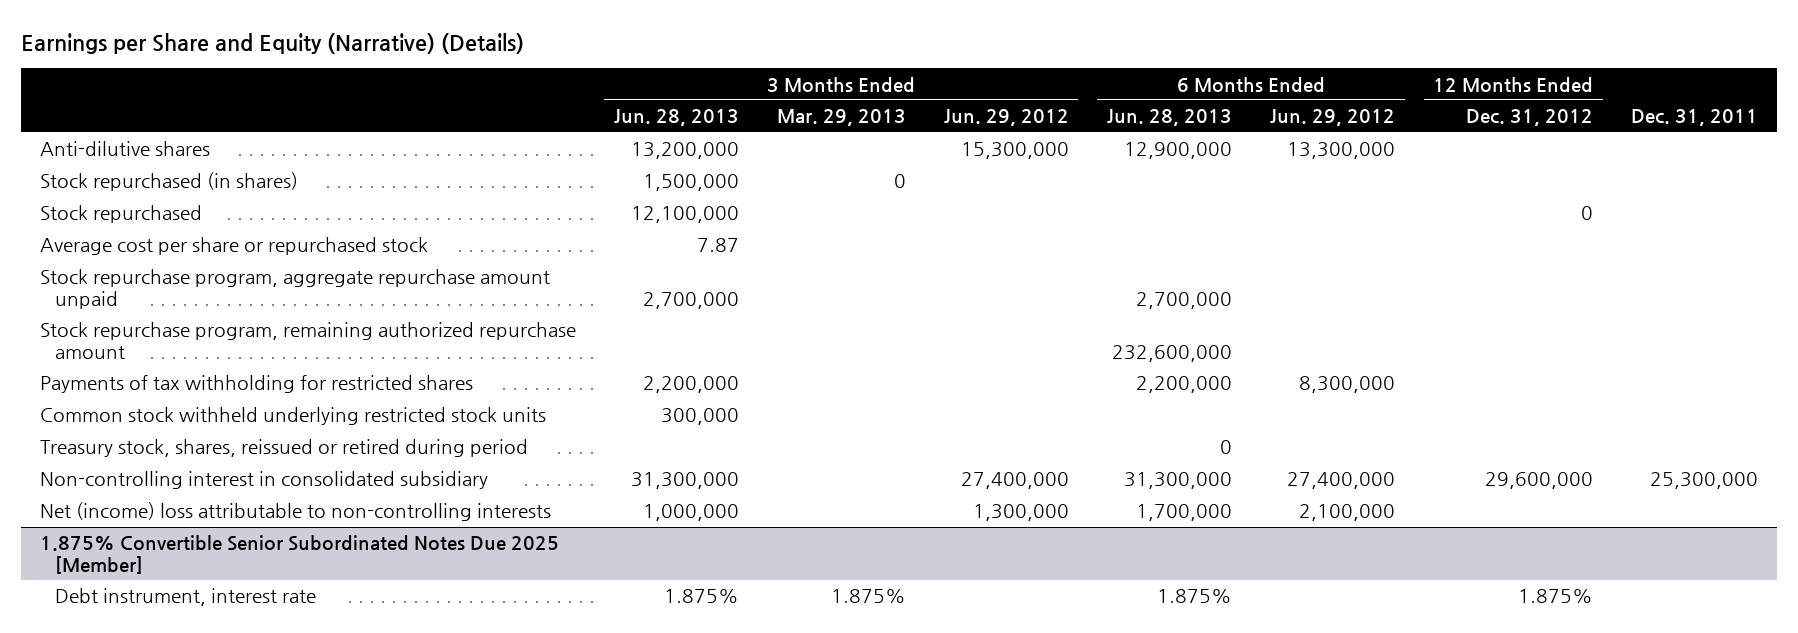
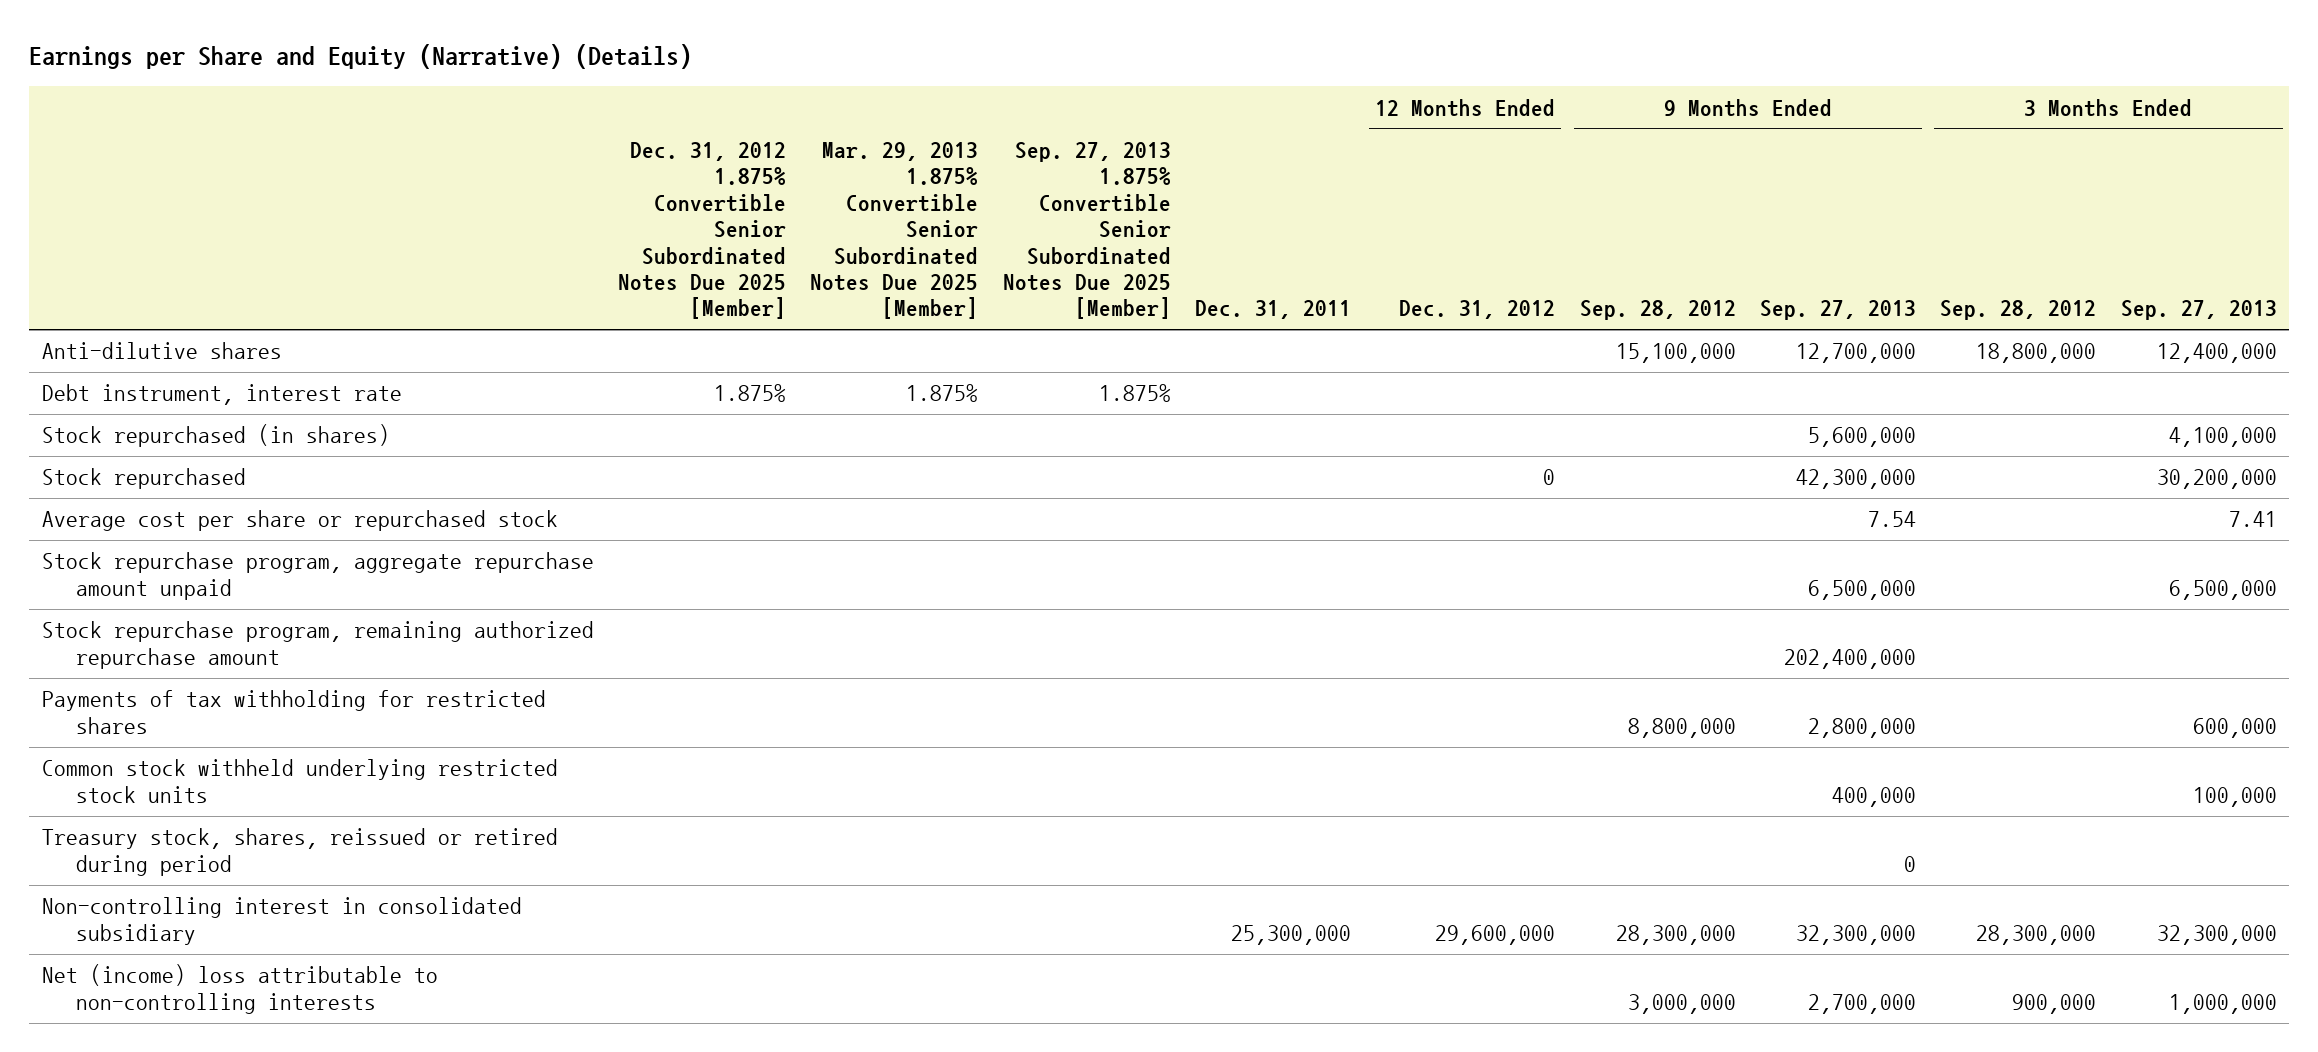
- | 3 Months Ended Jun. 28, 2013 | 3 Months Ended Mar. 29, 2013 | 3 Months Ended Jun. 29, 2012 | 6 Months Ended Jun. 28, 2013 | 6 Months Ended Jun. 29, 2012 | 12 Months Ended Dec. 31, 2012 | Dec. 31, 2011
+ | Dec. 31, 2012 1.875% Convertible Senior Subordinated Notes Due 2025 [Member] | Mar. 29, 2013 1.875% Convertible Senior Subordinated Notes Due 2025 [Member] | Sep. 27, 2013 1.875% Convertible Senior Subordinated Notes Due 2025 [Member] | Dec. 31, 2011 | 12 Months Ended Dec. 31, 2012 | 9 Months Ended Sep. 28, 2012 | 9 Months Ended Sep. 27, 2013 | 3 Months Ended Sep. 28, 2012 | 3 Months Ended Sep. 27, 2013
+ Debt instrument, interest rate | 1.875% | 1.875% | 1.875% | | | | | |
- 1.875% Convertible Senior Subordinated Notes Due 2025 [Member]
- Debt instrument, interest rate | 1.875% | 1.875% | | 1.875% | | 1.875% |

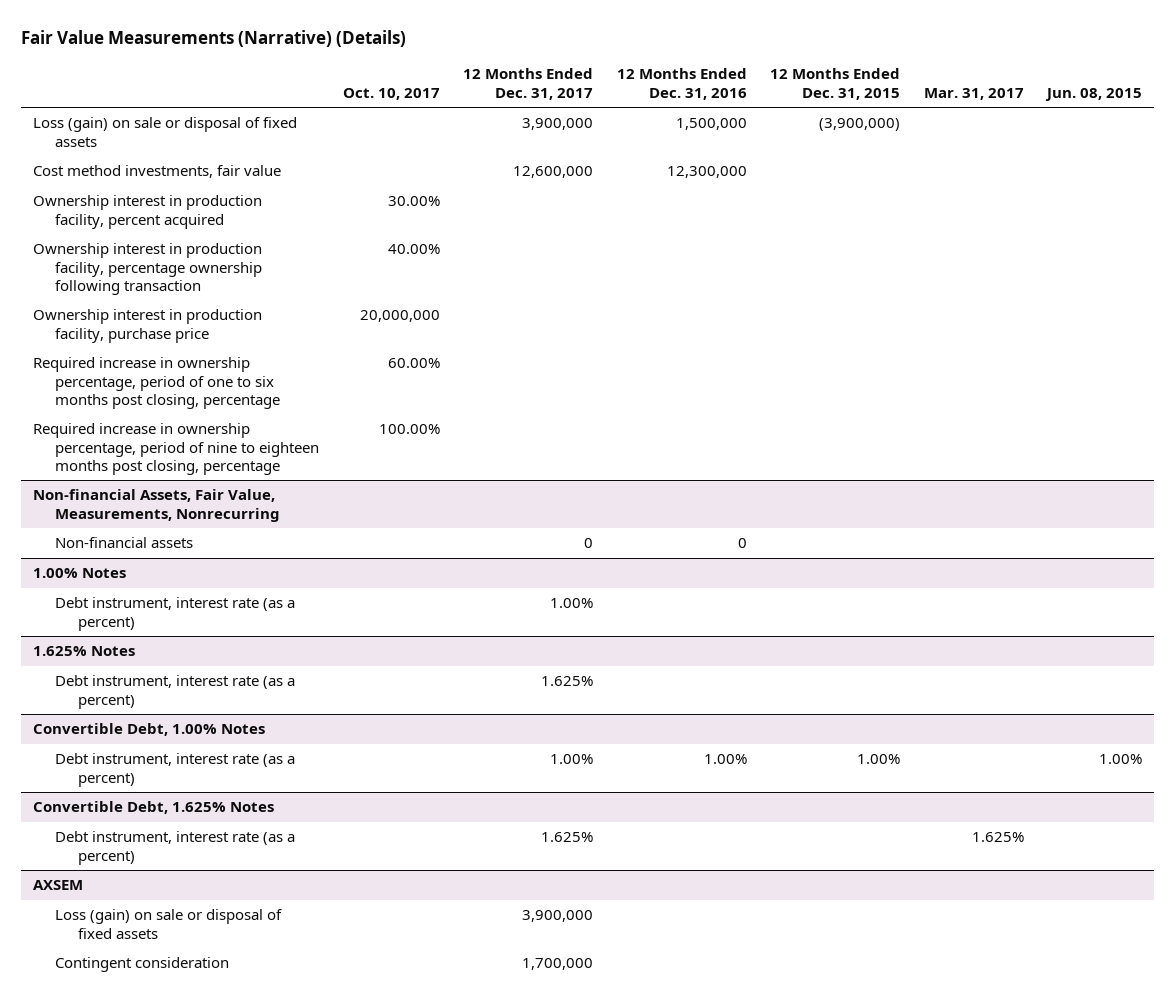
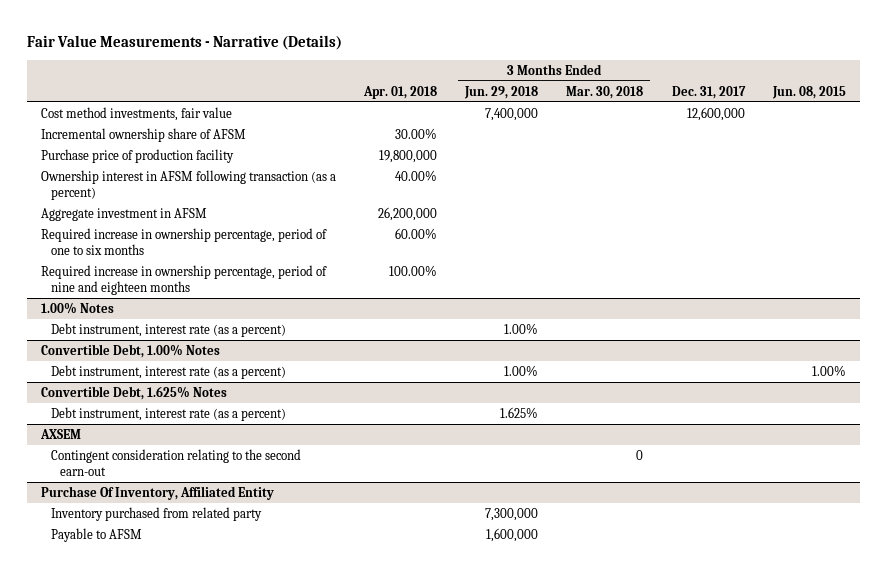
- Fair Value Measurements (Narrative) (Details)
+ Fair Value Measurements - Narrative (Details)
- | Oct. 10, 2017 | 12 Months Ended Dec. 31, 2017 | 12 Months Ended Dec. 31, 2016 | 12 Months Ended Dec. 31, 2015 | Mar. 31, 2017 | Jun. 08, 2015
+ | Apr. 01, 2018 | 3 Months Ended Jun. 29, 2018 | 3 Months Ended Mar. 30, 2018 | Dec. 31, 2017 | Jun. 08, 2015
- Loss (gain) on sale or disposal of fixed assets | | 3,900,000 | 1,500,000 | (3,900,000) | |
- Ownership interest in production facility, percent acquired | 30.00% | | | | |
- Ownership interest in production facility, percentage ownership following transaction | 40.00% | | | | |
- Ownership interest in production facility, purchase price | 20,000,000 | | | | |
- Required increase in ownership percentage, period of one to six months post closing, percentage | 60.00% | | | | |
- Required increase in ownership percentage, period of nine to eighteen months post closing, percentage | 100.00% | | | | |
- Non-financial Assets, Fair Value, Measurements, Nonrecurring
- Non-financial assets | | 0 | 0 | | |
+ Incremental ownership share of AFSM | 30.00% | | | |
+ Purchase price of production facility | 19,800,000 | | | |
+ Ownership interest in AFSM following transaction (as a percent) | 40.00% | | | |
+ Aggregate investment in AFSM | 26,200,000 | | | |
+ Required increase in ownership percentage, period of one to six months | 60.00% | | | |
+ Required increase in ownership percentage, period of nine and eighteen months | 100.00% | | | |
- 1.625% Notes
- Debt instrument, interest rate (as a percent) | | 1.625% | | | |
@ AXSEM
- Loss (gain) on sale or disposal of fixed assets | | 3,900,000 | | | |
- Contingent consideration | | 1,700,000 | | | |
+ Contingent consideration relating to the second earn-out | | | 0 | |
+ Purchase Of Inventory, Affiliated Entity
+ Inventory purchased from related party | | 7,300,000 | | |
+ Payable to AFSM | | 1,600,000 | | |

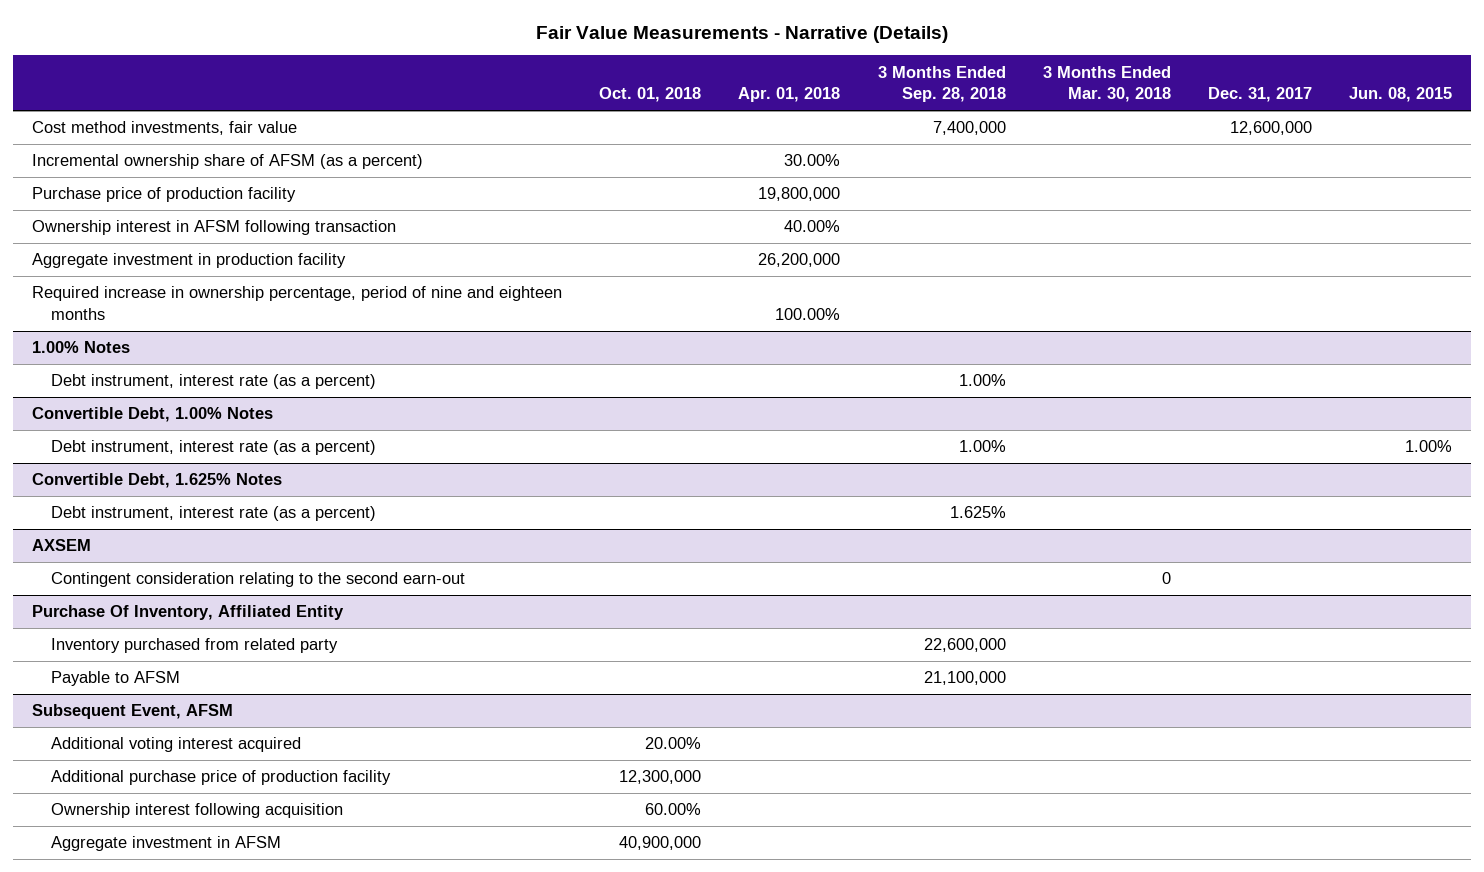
- | Apr. 01, 2018 | 3 Months Ended Jun. 29, 2018 | 3 Months Ended Mar. 30, 2018 | Dec. 31, 2017 | Jun. 08, 2015
+ | Oct. 01, 2018 | Apr. 01, 2018 | 3 Months Ended Sep. 28, 2018 | 3 Months Ended Mar. 30, 2018 | Dec. 31, 2017 | Jun. 08, 2015
- Incremental ownership share of AFSM | 30.00% | | | |
+ Incremental ownership share of AFSM (as a percent) | | 30.00% | | | |
- Ownership interest in AFSM following transaction (as a percent) | 40.00% | | | |
- Aggregate investment in AFSM | 26,200,000 | | | |
- Required increase in ownership percentage, period of one to six months | 60.00% | | | |
+ Ownership interest in AFSM following transaction | | 40.00% | | | |
+ Aggregate investment in production facility | | 26,200,000 | | | |
+ Subsequent Event, AFSM
+ Additional voting interest acquired | 20.00% | | | | |
+ Additional purchase price of production facility | 12,300,000 | | | | |
+ Ownership interest following acquisition | 60.00% | | | | |
+ Aggregate investment in AFSM | 40,900,000 | | | | |

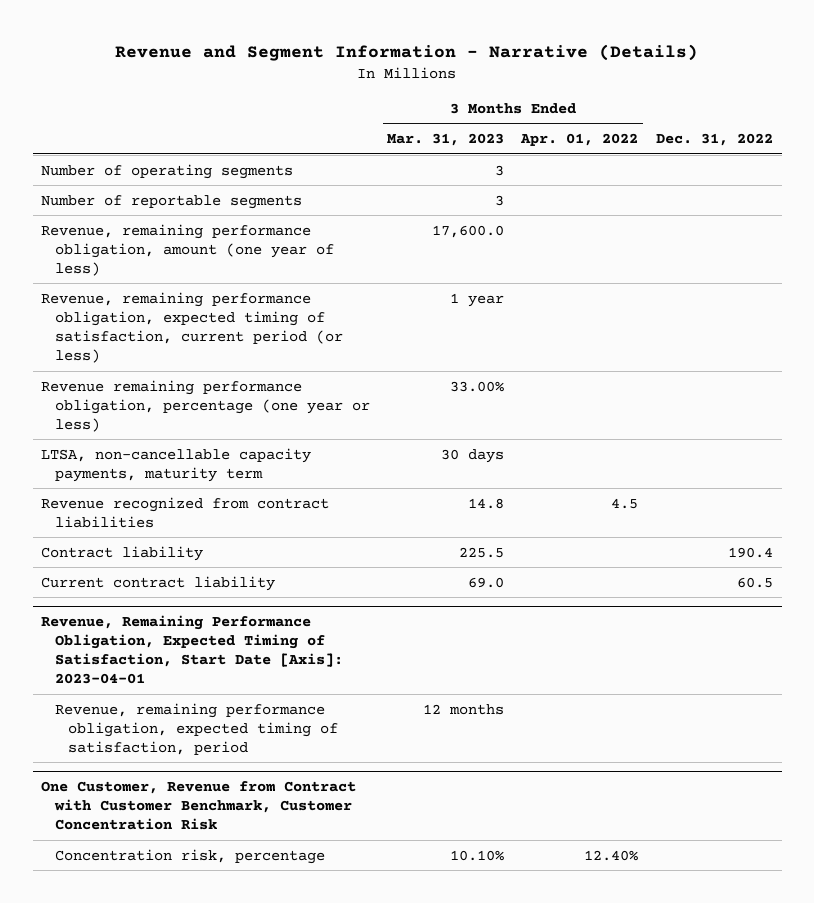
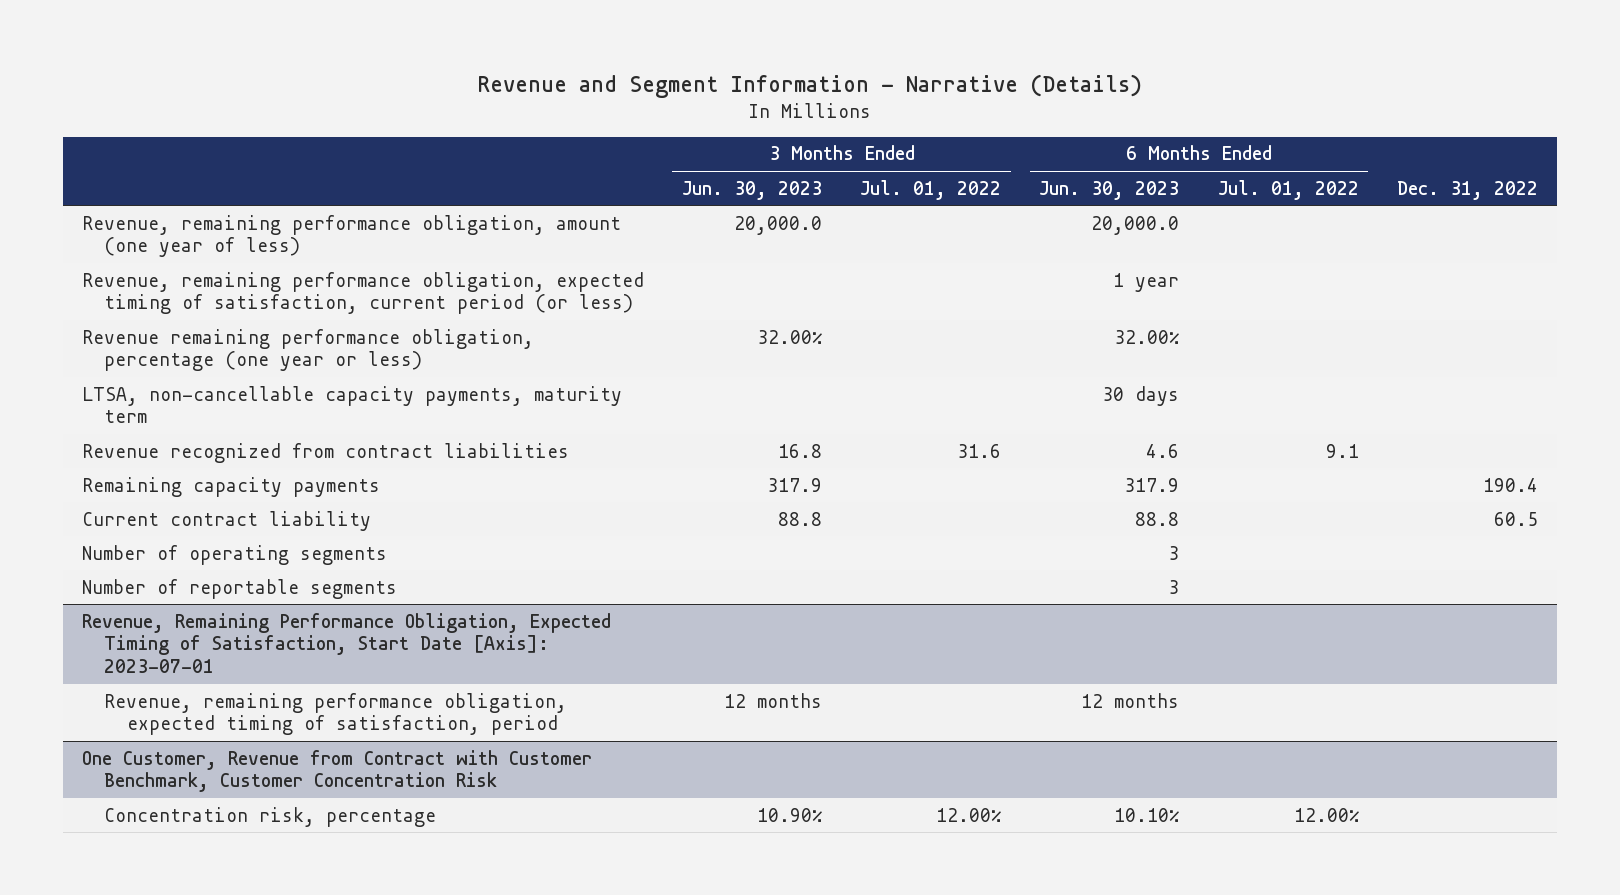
- | 3 Months Ended Mar. 31, 2023 | 3 Months Ended Apr. 01, 2022 | Dec. 31, 2022
+ | 3 Months Ended Jun. 30, 2023 | 3 Months Ended Jul. 01, 2022 | 6 Months Ended Jun. 30, 2023 | 6 Months Ended Jul. 01, 2022 | Dec. 31, 2022
- Contract liability | 225.5 | | 190.4
+ Remaining capacity payments | 317.9 | | 317.9 | | 190.4
- Revenue, Remaining Performance Obligation, Expected Timing of Satisfaction, Start Date [Axis]: 2023-04-01
- Revenue, remaining performance obligation, expected timing of satisfaction, period | 12 months | |
moved down: Number of operating segments | | | 3 | |
moved down: Number of reportable segments | | | 3 | |
+ Revenue, Remaining Performance Obligation, Expected Timing of Satisfaction, Start Date [Axis]: 2023-07-01
+ Revenue, remaining performance obligation, expected timing of satisfaction, period | 12 months | | 12 months | |

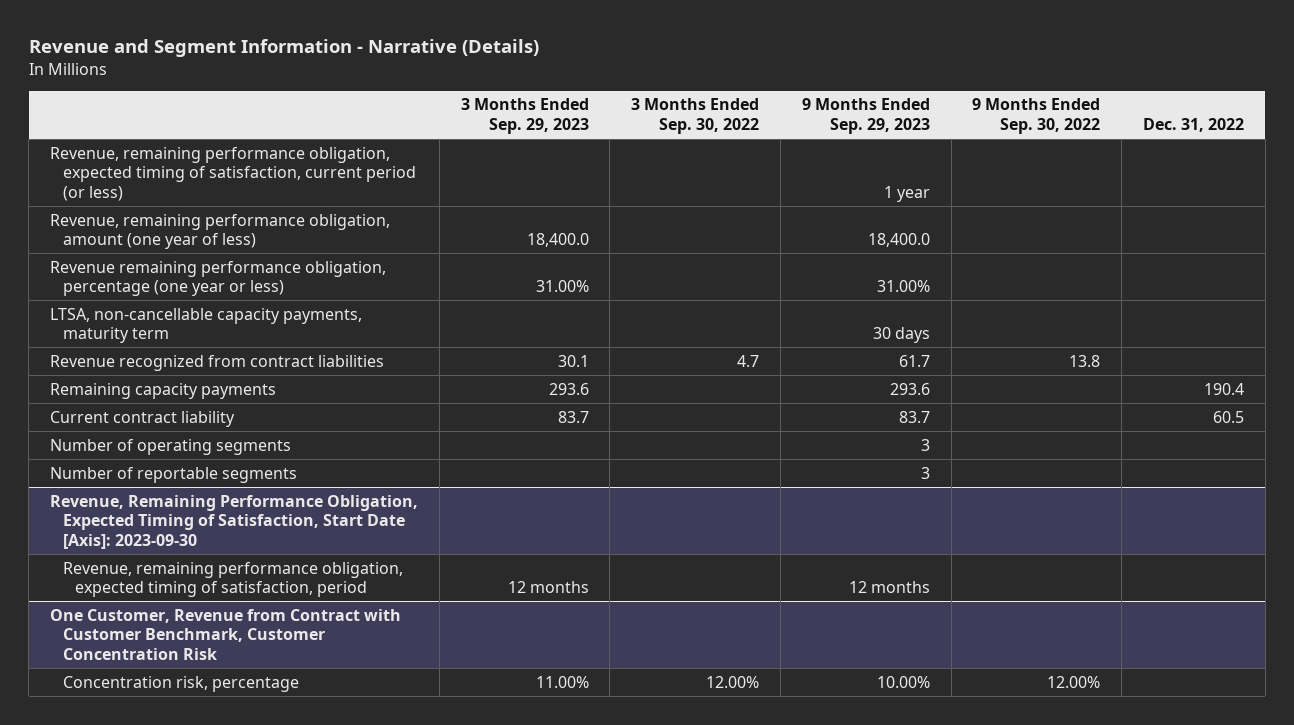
- | 3 Months Ended Jun. 30, 2023 | 3 Months Ended Jul. 01, 2022 | 6 Months Ended Jun. 30, 2023 | 6 Months Ended Jul. 01, 2022 | Dec. 31, 2022
+ | 3 Months Ended Sep. 29, 2023 | 3 Months Ended Sep. 30, 2022 | 9 Months Ended Sep. 29, 2023 | 9 Months Ended Sep. 30, 2022 | Dec. 31, 2022
moved down: Revenue, remaining performance obligation, amount (one year of less) | 18,400.0 | | 18,400.0 | |
- Revenue, Remaining Performance Obligation, Expected Timing of Satisfaction, Start Date [Axis]: 2023-07-01
- Revenue, remaining performance obligation, expected timing of satisfaction, period | 12 months | | 12 months | |
+ Revenue, Remaining Performance Obligation, Expected Timing of Satisfaction, Start Date [Axis]: 2023-09-30
+ Revenue, remaining performance obligation, expected timing of satisfaction, period | 12 months | | 12 months | |

